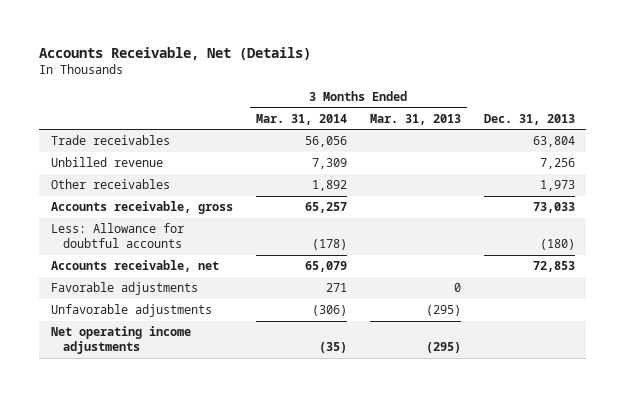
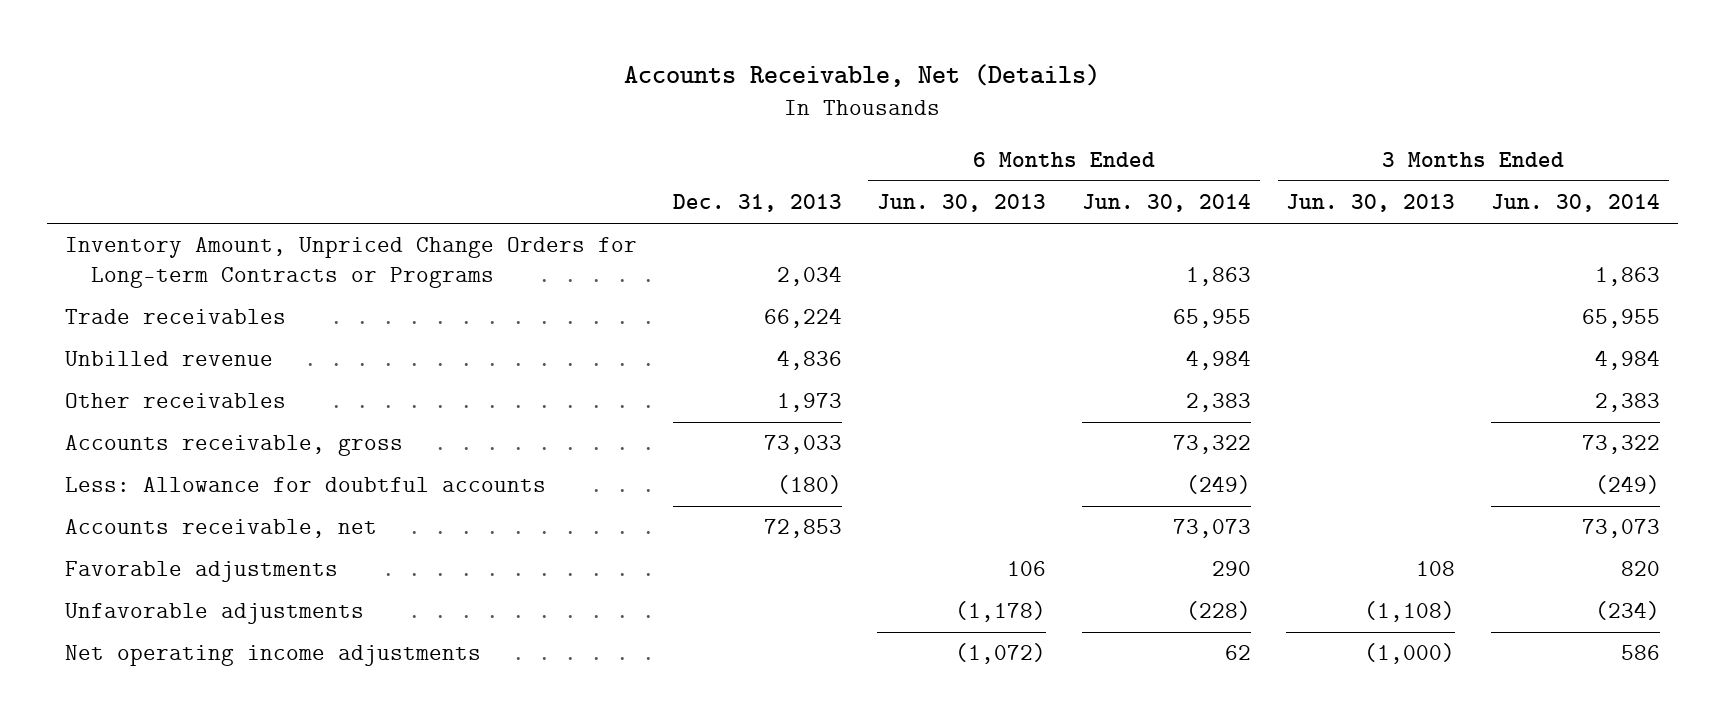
- | 3 Months Ended Mar. 31, 2014 | 3 Months Ended Mar. 31, 2013 | Dec. 31, 2013
+ | Dec. 31, 2013 | 6 Months Ended Jun. 30, 2013 | 6 Months Ended Jun. 30, 2014 | 3 Months Ended Jun. 30, 2013 | 3 Months Ended Jun. 30, 2014
- Trade receivables | 56,056 | | 63,804
- Unbilled revenue | 7,309 | | 7,256
+ Inventory Amount, Unpriced Change Orders for Long-term Contracts or Programs | 2,034 | | 1,863 | | 1,863
+ Trade receivables | 66,224 | | 65,955 | | 65,955
+ Unbilled revenue | 4,836 | | 4,984 | | 4,984

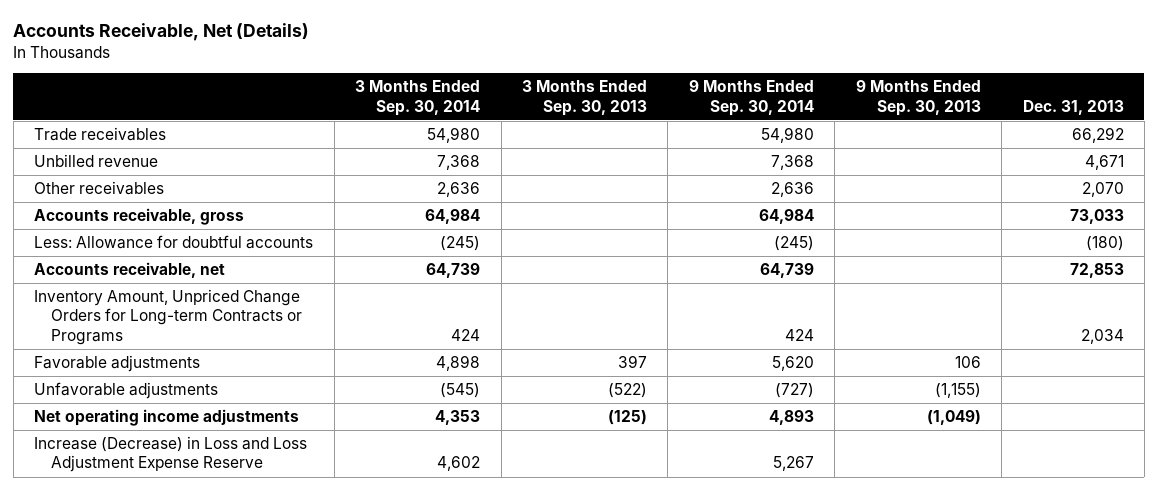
- | Dec. 31, 2013 | 6 Months Ended Jun. 30, 2013 | 6 Months Ended Jun. 30, 2014 | 3 Months Ended Jun. 30, 2013 | 3 Months Ended Jun. 30, 2014
+ | 3 Months Ended Sep. 30, 2014 | 3 Months Ended Sep. 30, 2013 | 9 Months Ended Sep. 30, 2014 | 9 Months Ended Sep. 30, 2013 | Dec. 31, 2013
- Trade receivables | 66,224 | | 65,955 | | 65,955
- Unbilled revenue | 4,836 | | 4,984 | | 4,984
- Other receivables | 1,973 | | 2,383 | | 2,383
+ Trade receivables | 54,980 | | 54,980 | | 66,292
+ Unbilled revenue | 7,368 | | 7,368 | | 4,671
+ Other receivables | 2,636 | | 2,636 | | 2,070
moved down: Inventory Amount, Unpriced Change Orders for Long-term Contracts or Programs | 424 | | 424 | | 2,034
+ Increase (Decrease) in Loss and Loss Adjustment Expense Reserve | 4,602 | | 5,267 | |

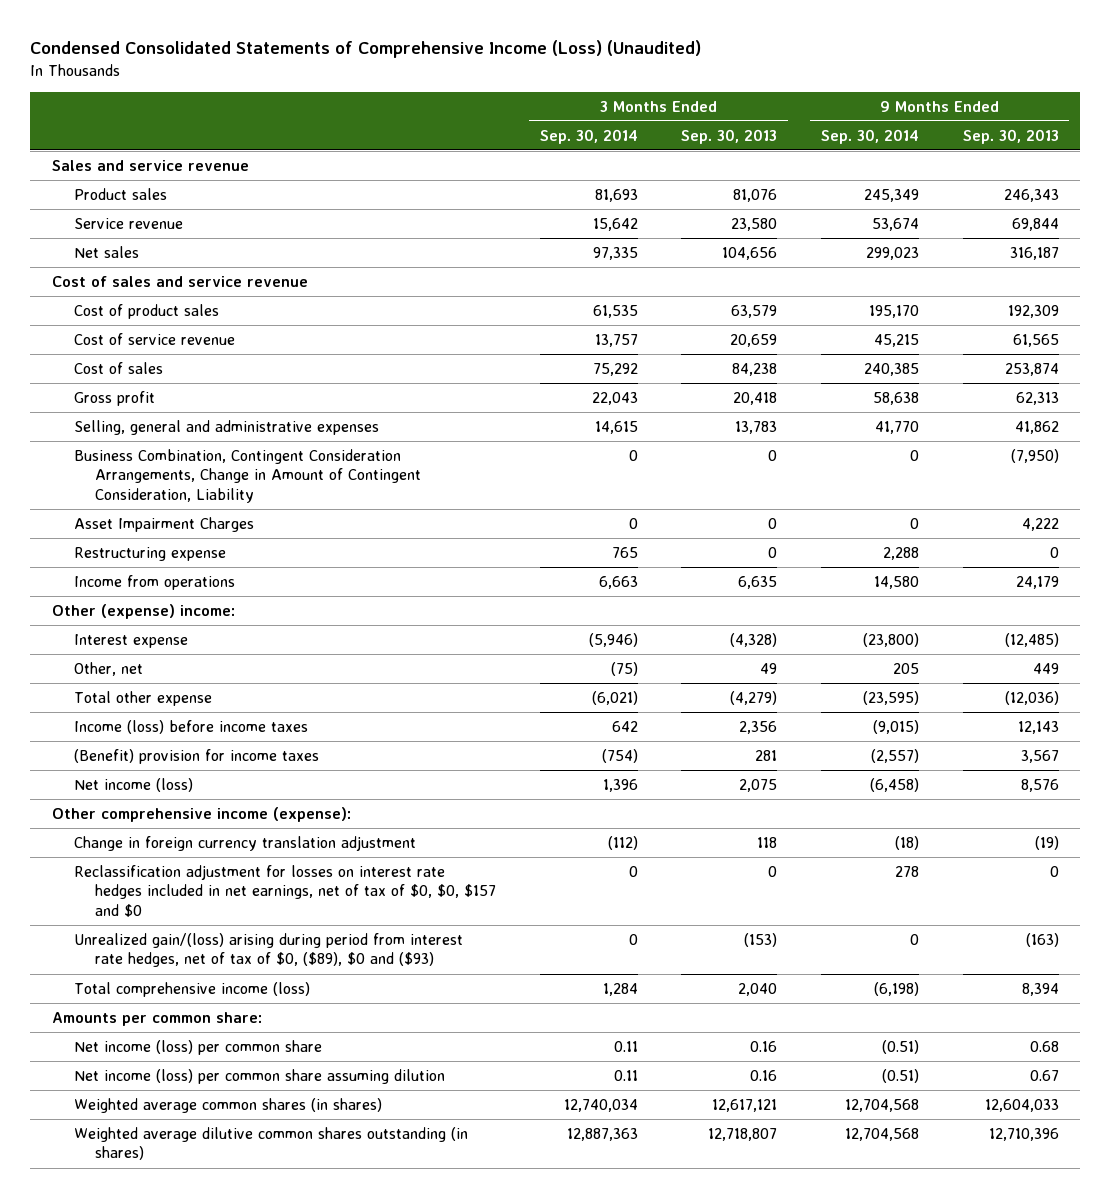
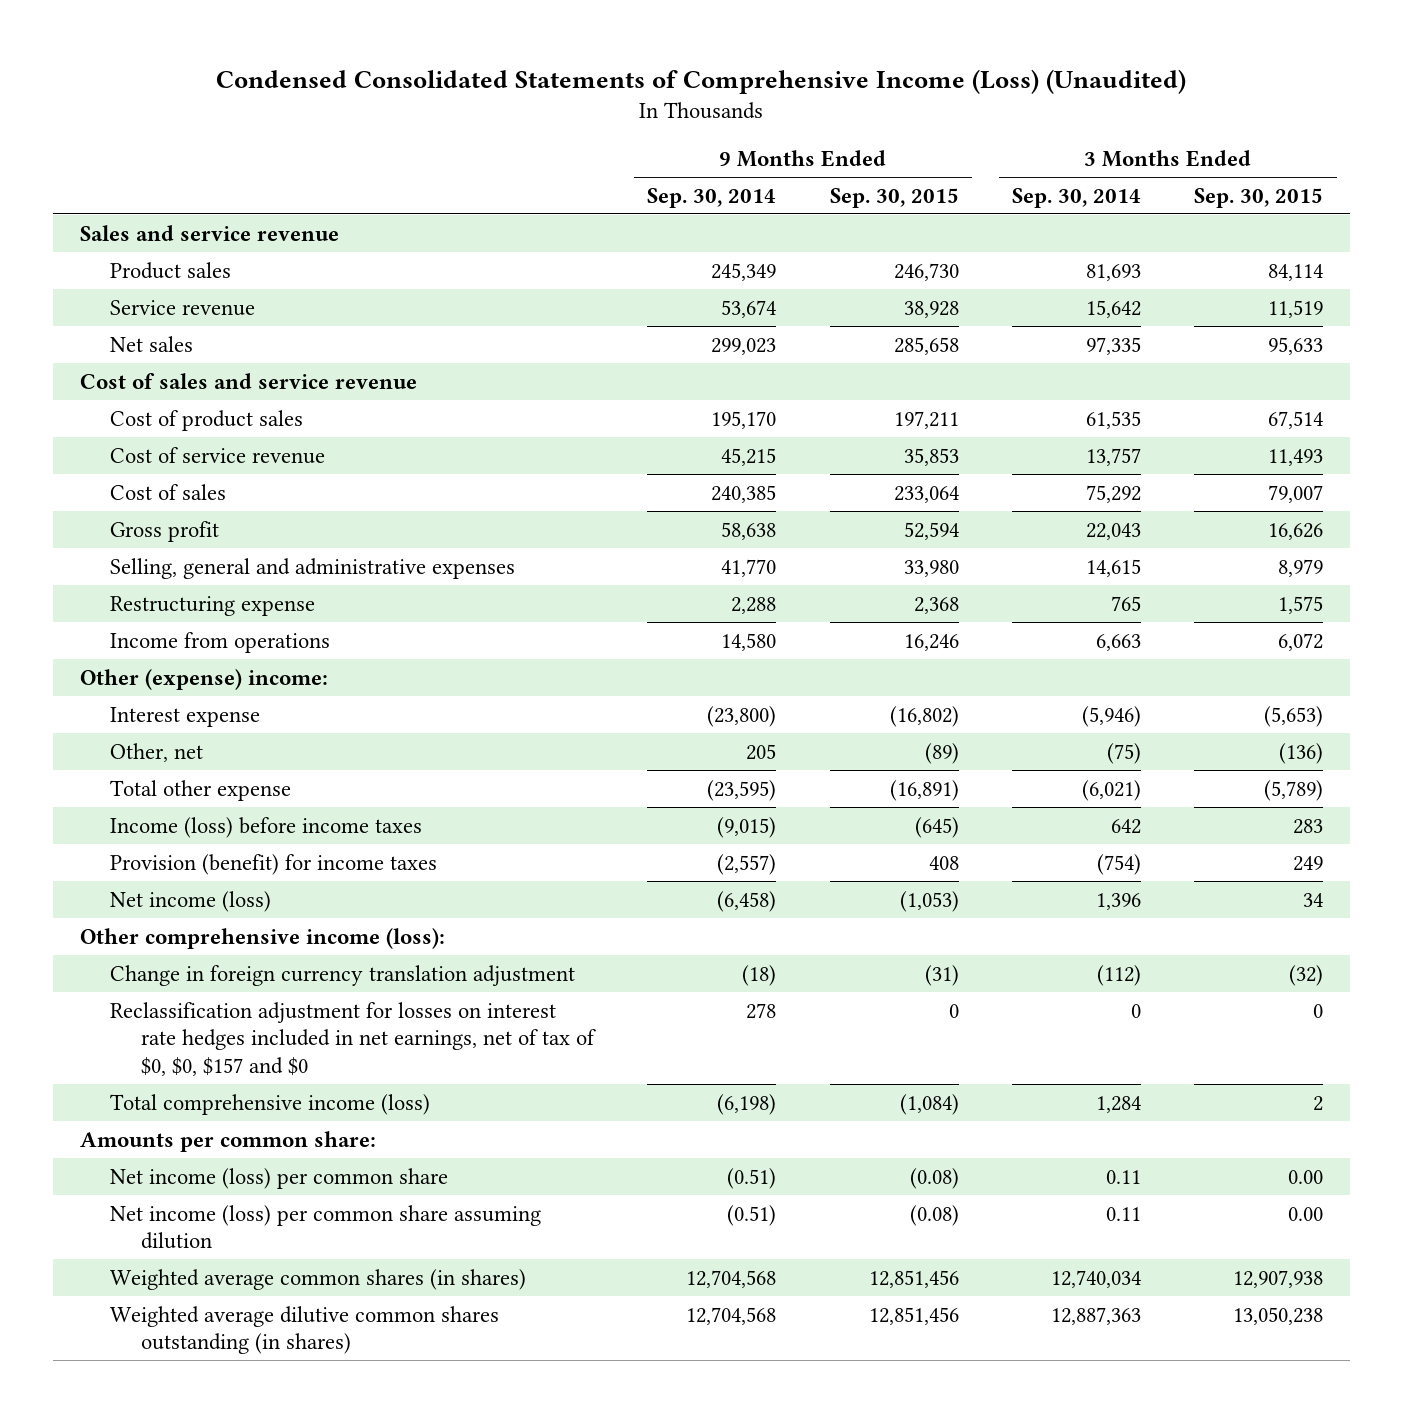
- | 3 Months Ended Sep. 30, 2014 | 3 Months Ended Sep. 30, 2013 | 9 Months Ended Sep. 30, 2014 | 9 Months Ended Sep. 30, 2013
+ | 9 Months Ended Sep. 30, 2014 | 9 Months Ended Sep. 30, 2015 | 3 Months Ended Sep. 30, 2014 | 3 Months Ended Sep. 30, 2015
- Business Combination, Contingent Consideration Arrangements, Change in Amount of Contingent Consideration, Liability | 0 | 0 | 0 | (7,950)
- Asset Impairment Charges | 0 | 0 | 0 | 4,222
- (Benefit) provision for income taxes | (754) | 281 | (2,557) | 3,567
+ Provision (benefit) for income taxes | (2,557) | 408 | (754) | 249
- Other comprehensive income (expense):
+ Other comprehensive income (loss):
- Unrealized gain/(loss) arising during period from interest rate hedges, net of tax of $0, ($89), $0 and ($93) | 0 | (153) | 0 | (163)

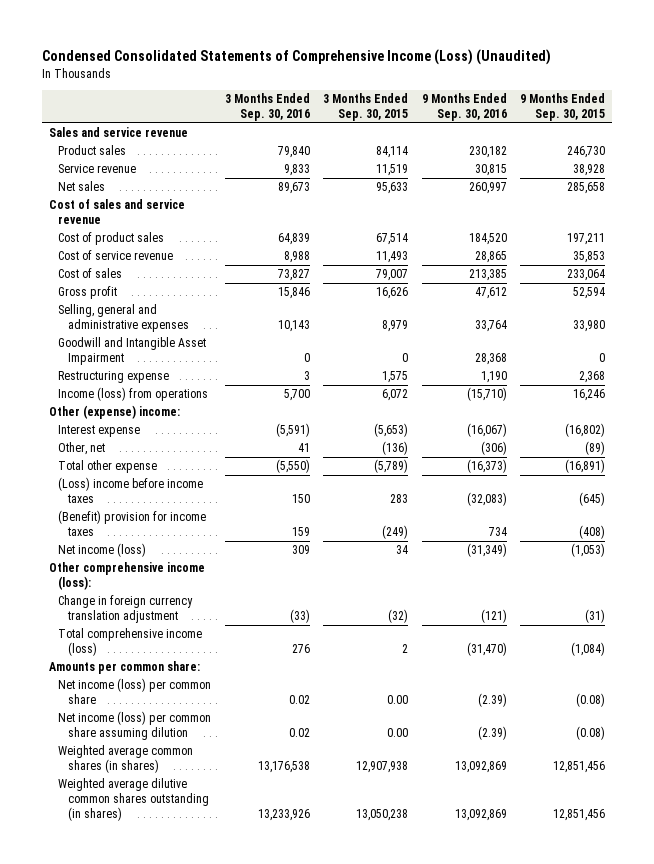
- | 9 Months Ended Sep. 30, 2014 | 9 Months Ended Sep. 30, 2015 | 3 Months Ended Sep. 30, 2014 | 3 Months Ended Sep. 30, 2015
+ | 3 Months Ended Sep. 30, 2016 | 3 Months Ended Sep. 30, 2015 | 9 Months Ended Sep. 30, 2016 | 9 Months Ended Sep. 30, 2015
+ Goodwill and Intangible Asset Impairment | 0 | 0 | 28,368 | 0
- Income from operations | 14,580 | 16,246 | 6,663 | 6,072
+ Income (loss) from operations | 5,700 | 6,072 | (15,710) | 16,246
- Income (loss) before income taxes | (9,015) | (645) | 642 | 283
- Provision (benefit) for income taxes | (2,557) | 408 | (754) | 249
+ (Loss) income before income taxes | 150 | 283 | (32,083) | (645)
+ (Benefit) provision for income taxes | 159 | (249) | 734 | (408)
- Reclassification adjustment for losses on interest rate hedges included in net earnings, net of tax of $0, $0, $157 and $0 | 278 | 0 | 0 | 0

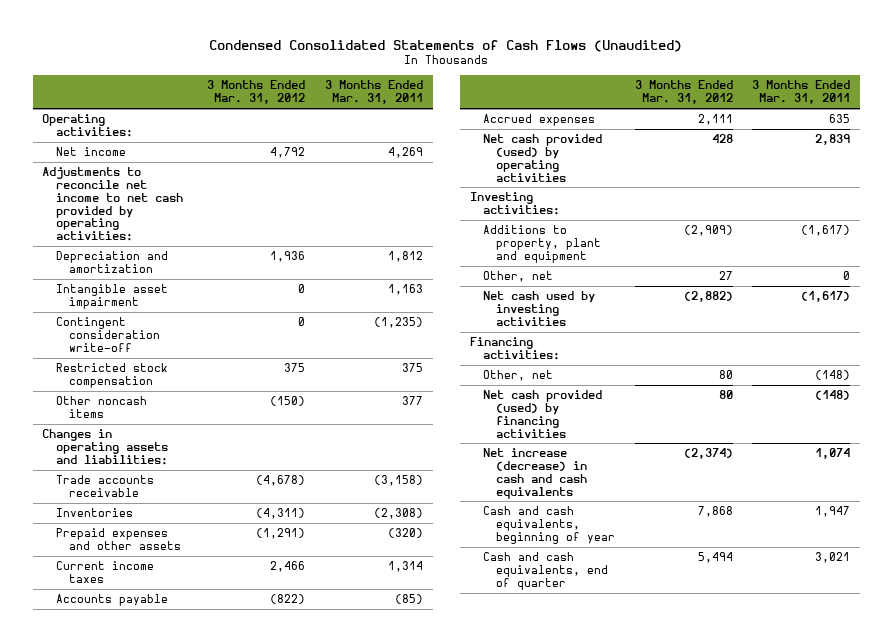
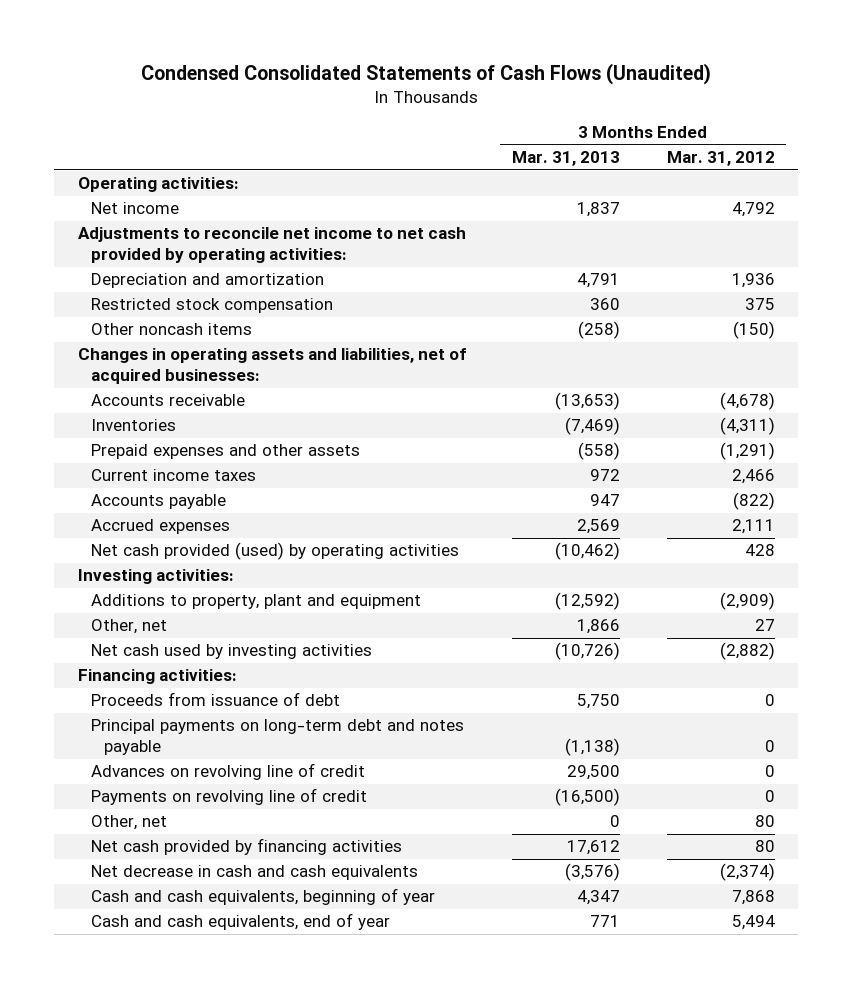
- | 3 Months Ended Mar. 31, 2012 | 3 Months Ended Mar. 31, 2011
+ | 3 Months Ended Mar. 31, 2013 | 3 Months Ended Mar. 31, 2012
- Intangible asset impairment | 0 | 1,163
- Contingent consideration write-off | 0 | (1,235)
- Changes in operating assets and liabilities:
- Trade accounts receivable | (4,678) | (3,158)
+ Changes in operating assets and liabilities, net of acquired businesses:
+ Accounts receivable | (13,653) | (4,678)
+ Proceeds from issuance of debt | 5,750 | 0
+ Principal payments on long-term debt and notes payable | (1,138) | 0
+ Advances on revolving line of credit | 29,500 | 0
+ Payments on revolving line of credit | (16,500) | 0
- Net cash provided (used) by financing activities | 80 | (148)
- Net increase (decrease) in cash and cash equivalents | (2,374) | 1,074
+ Net cash provided by financing activities | 17,612 | 80
+ Net decrease in cash and cash equivalents | (3,576) | (2,374)
- Cash and cash equivalents, end of quarter | 5,494 | 3,021
+ Cash and cash equivalents, end of year | 771 | 5,494

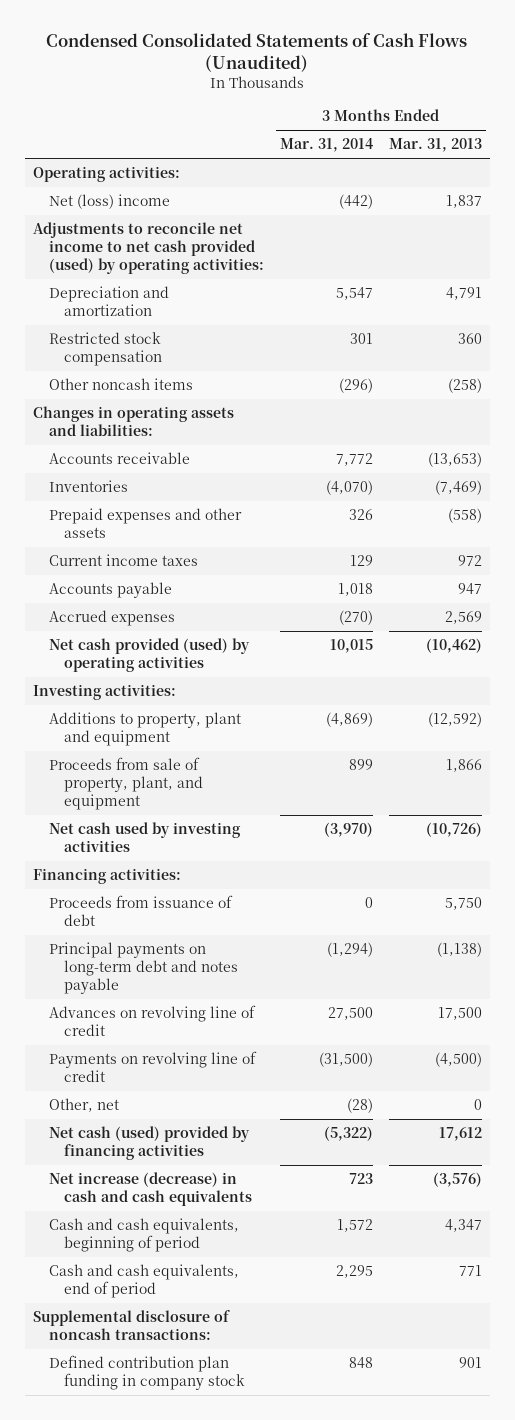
- | 3 Months Ended Mar. 31, 2013 | 3 Months Ended Mar. 31, 2012
+ | 3 Months Ended Mar. 31, 2014 | 3 Months Ended Mar. 31, 2013
- Net income | 1,837 | 4,792
- Adjustments to reconcile net income to net cash provided by operating activities:
+ Net (loss) income | (442) | 1,837
+ Adjustments to reconcile net income to net cash provided (used) by operating activities:
- Changes in operating assets and liabilities, net of acquired businesses:
+ Changes in operating assets and liabilities:
- Other, net | 1,866 | 27
+ Proceeds from sale of property, plant, and equipment | 899 | 1,866
- Advances on revolving line of credit | 29,500 | 0
- Payments on revolving line of credit | (16,500) | 0
+ Advances on revolving line of credit | 27,500 | 17,500
+ Payments on revolving line of credit | (31,500) | (4,500)
- Net cash provided by financing activities | 17,612 | 80
- Net decrease in cash and cash equivalents | (3,576) | (2,374)
- Cash and cash equivalents, beginning of year | 4,347 | 7,868
- Cash and cash equivalents, end of year | 771 | 5,494
+ Net cash (used) provided by financing activities | (5,322) | 17,612
+ Net increase (decrease) in cash and cash equivalents | 723 | (3,576)
+ Cash and cash equivalents, beginning of period | 1,572 | 4,347
+ Cash and cash equivalents, end of period | 2,295 | 771
+ Supplemental disclosure of noncash transactions:
+ Defined contribution plan funding in company stock | 848 | 901

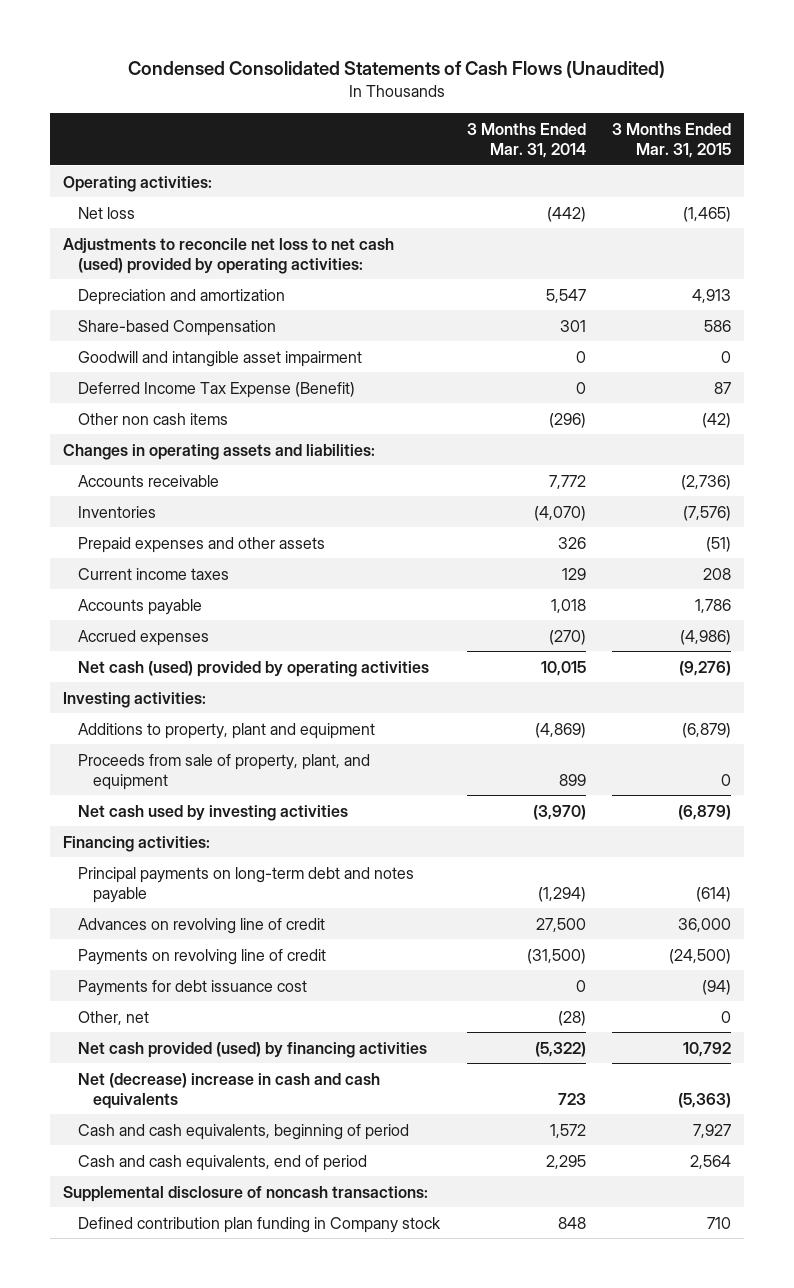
- | 3 Months Ended Mar. 31, 2014 | 3 Months Ended Mar. 31, 2013
+ | 3 Months Ended Mar. 31, 2014 | 3 Months Ended Mar. 31, 2015
- Net (loss) income | (442) | 1,837
- Adjustments to reconcile net income to net cash provided (used) by operating activities:
+ Net loss | (442) | (1,465)
+ Adjustments to reconcile net loss to net cash (used) provided by operating activities:
- Restricted stock compensation | 301 | 360
- Other noncash items | (296) | (258)
+ Share-based Compensation | 301 | 586
+ Goodwill and intangible asset impairment | 0 | 0
+ Deferred Income Tax Expense (Benefit) | 0 | 87
+ Other non cash items | (296) | (42)
- Net cash provided (used) by operating activities | 10,015 | (10,462)
+ Net cash (used) provided by operating activities | 10,015 | (9,276)
- Proceeds from issuance of debt | 0 | 5,750
+ Payments for debt issuance cost | 0 | (94)
- Net cash (used) provided by financing activities | (5,322) | 17,612
- Net increase (decrease) in cash and cash equivalents | 723 | (3,576)
+ Net cash provided (used) by financing activities | (5,322) | 10,792
+ Net (decrease) increase in cash and cash equivalents | 723 | (5,363)
- Defined contribution plan funding in company stock | 848 | 901
+ Defined contribution plan funding in Company stock | 848 | 710

